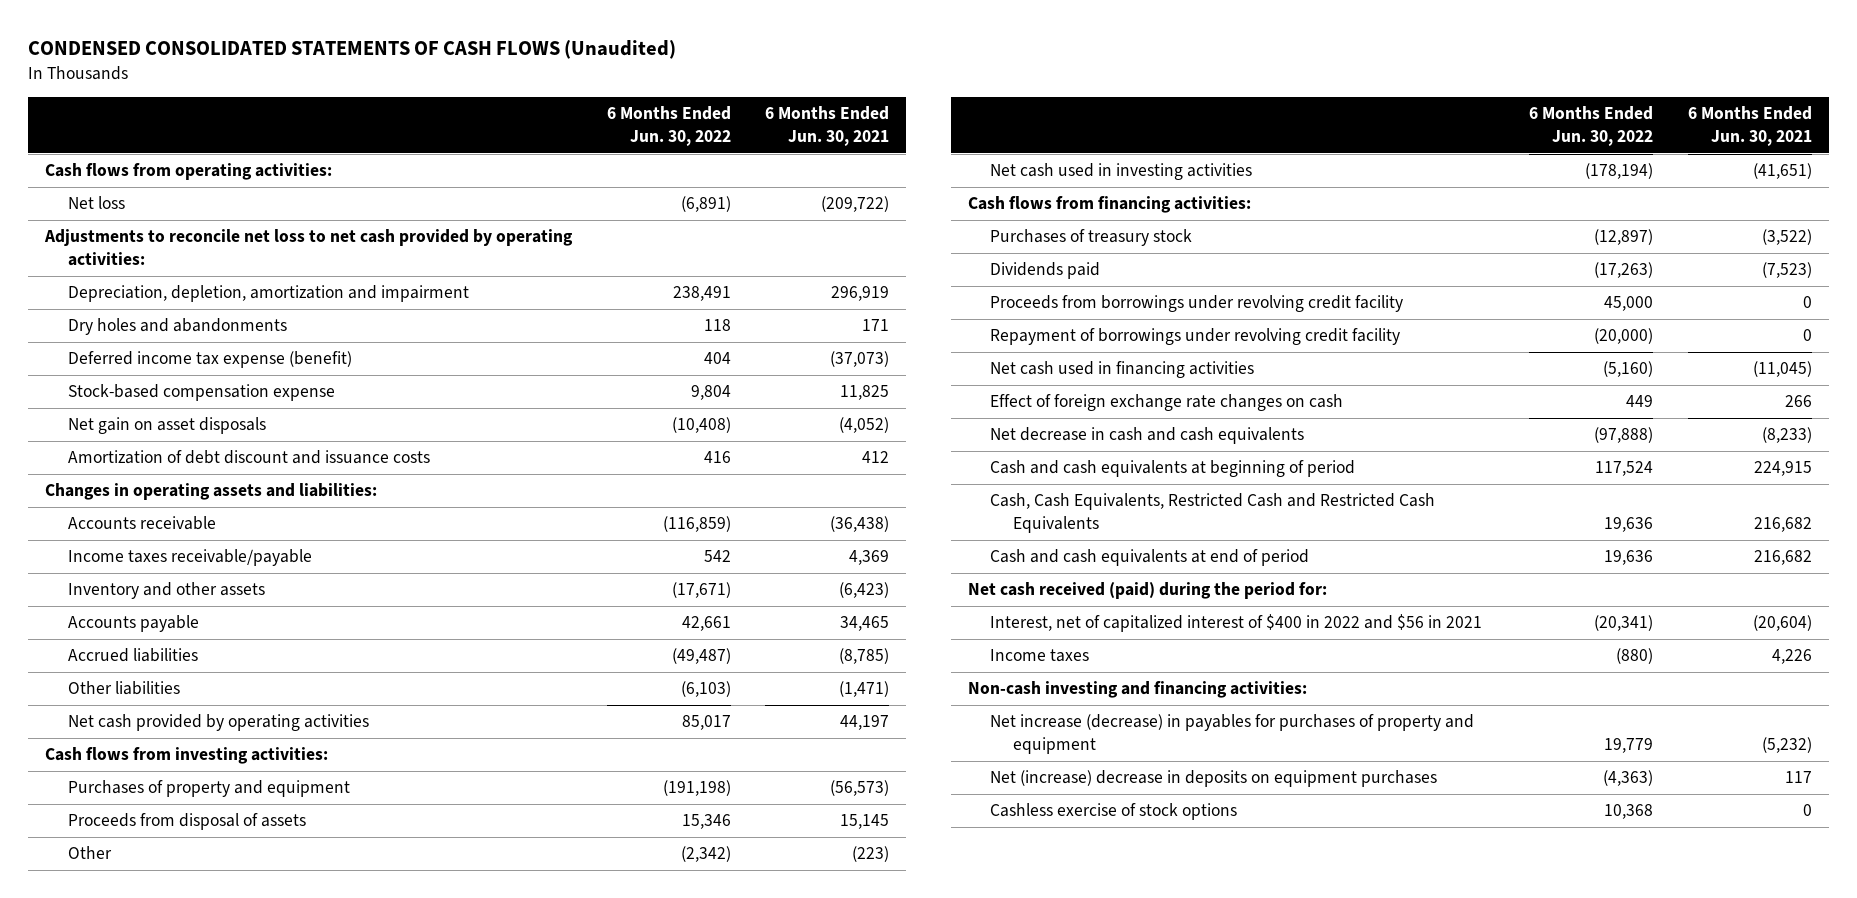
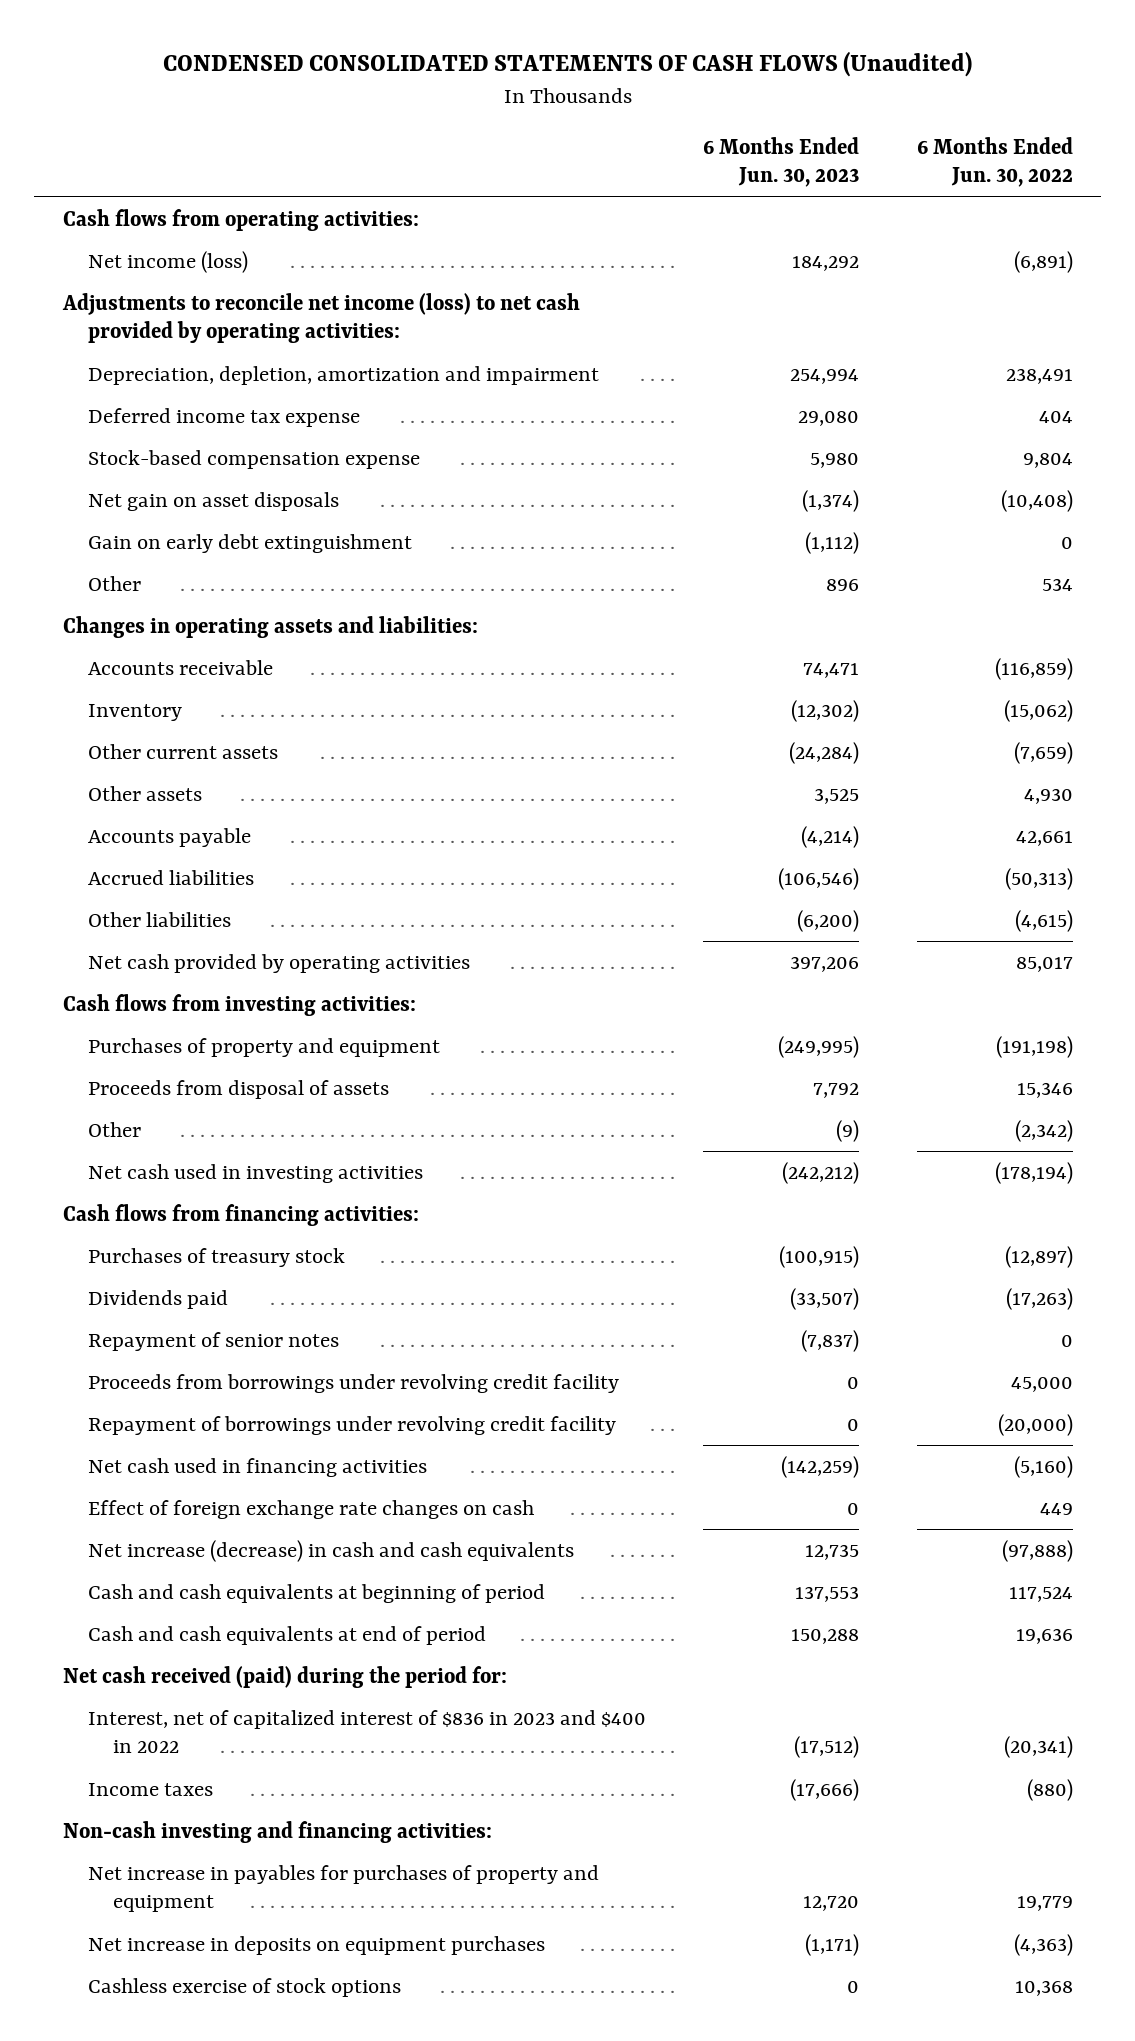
- | 6 Months Ended Jun. 30, 2022 | 6 Months Ended Jun. 30, 2021
+ | 6 Months Ended Jun. 30, 2023 | 6 Months Ended Jun. 30, 2022
- Net loss | (6,891) | (209,722)
- Adjustments to reconcile net loss to net cash provided by operating activities:
+ Net income (loss) | 184,292 | (6,891)
+ Adjustments to reconcile net income (loss) to net cash provided by operating activities:
- Dry holes and abandonments | 118 | 171
- Deferred income tax expense (benefit) | 404 | (37,073)
+ Deferred income tax expense | 29,080 | 404
- Amortization of debt discount and issuance costs | 416 | 412
+ Gain on early debt extinguishment | (1,112) | 0
+ Other | 896 | 534
- Income taxes receivable/payable | 542 | 4,369
- Inventory and other assets | (17,671) | (6,423)
+ Inventory | (12,302) | (15,062)
+ Other current assets | (24,284) | (7,659)
+ Other assets | 3,525 | 4,930
- Accrued liabilities | (49,487) | (8,785)
- Other liabilities | (6,103) | (1,471)
+ Accrued liabilities | (106,546) | (50,313)
+ Other liabilities | (6,200) | (4,615)
+ Repayment of senior notes | (7,837) | 0
- Net decrease in cash and cash equivalents | (97,888) | (8,233)
+ Net increase (decrease) in cash and cash equivalents | 12,735 | (97,888)
- Cash, Cash Equivalents, Restricted Cash and Restricted Cash Equivalents | 19,636 | 216,682
- Interest, net of capitalized interest of $400 in 2022 and $56 in 2021 | (20,341) | (20,604)
+ Interest, net of capitalized interest of $836 in 2023 and $400 in 2022 | (17,512) | (20,341)
- Net increase (decrease) in payables for purchases of property and equipment | 19,779 | (5,232)
- Net (increase) decrease in deposits on equipment purchases | (4,363) | 117
+ Net increase in payables for purchases of property and equipment | 12,720 | 19,779
+ Net increase in deposits on equipment purchases | (1,171) | (4,363)

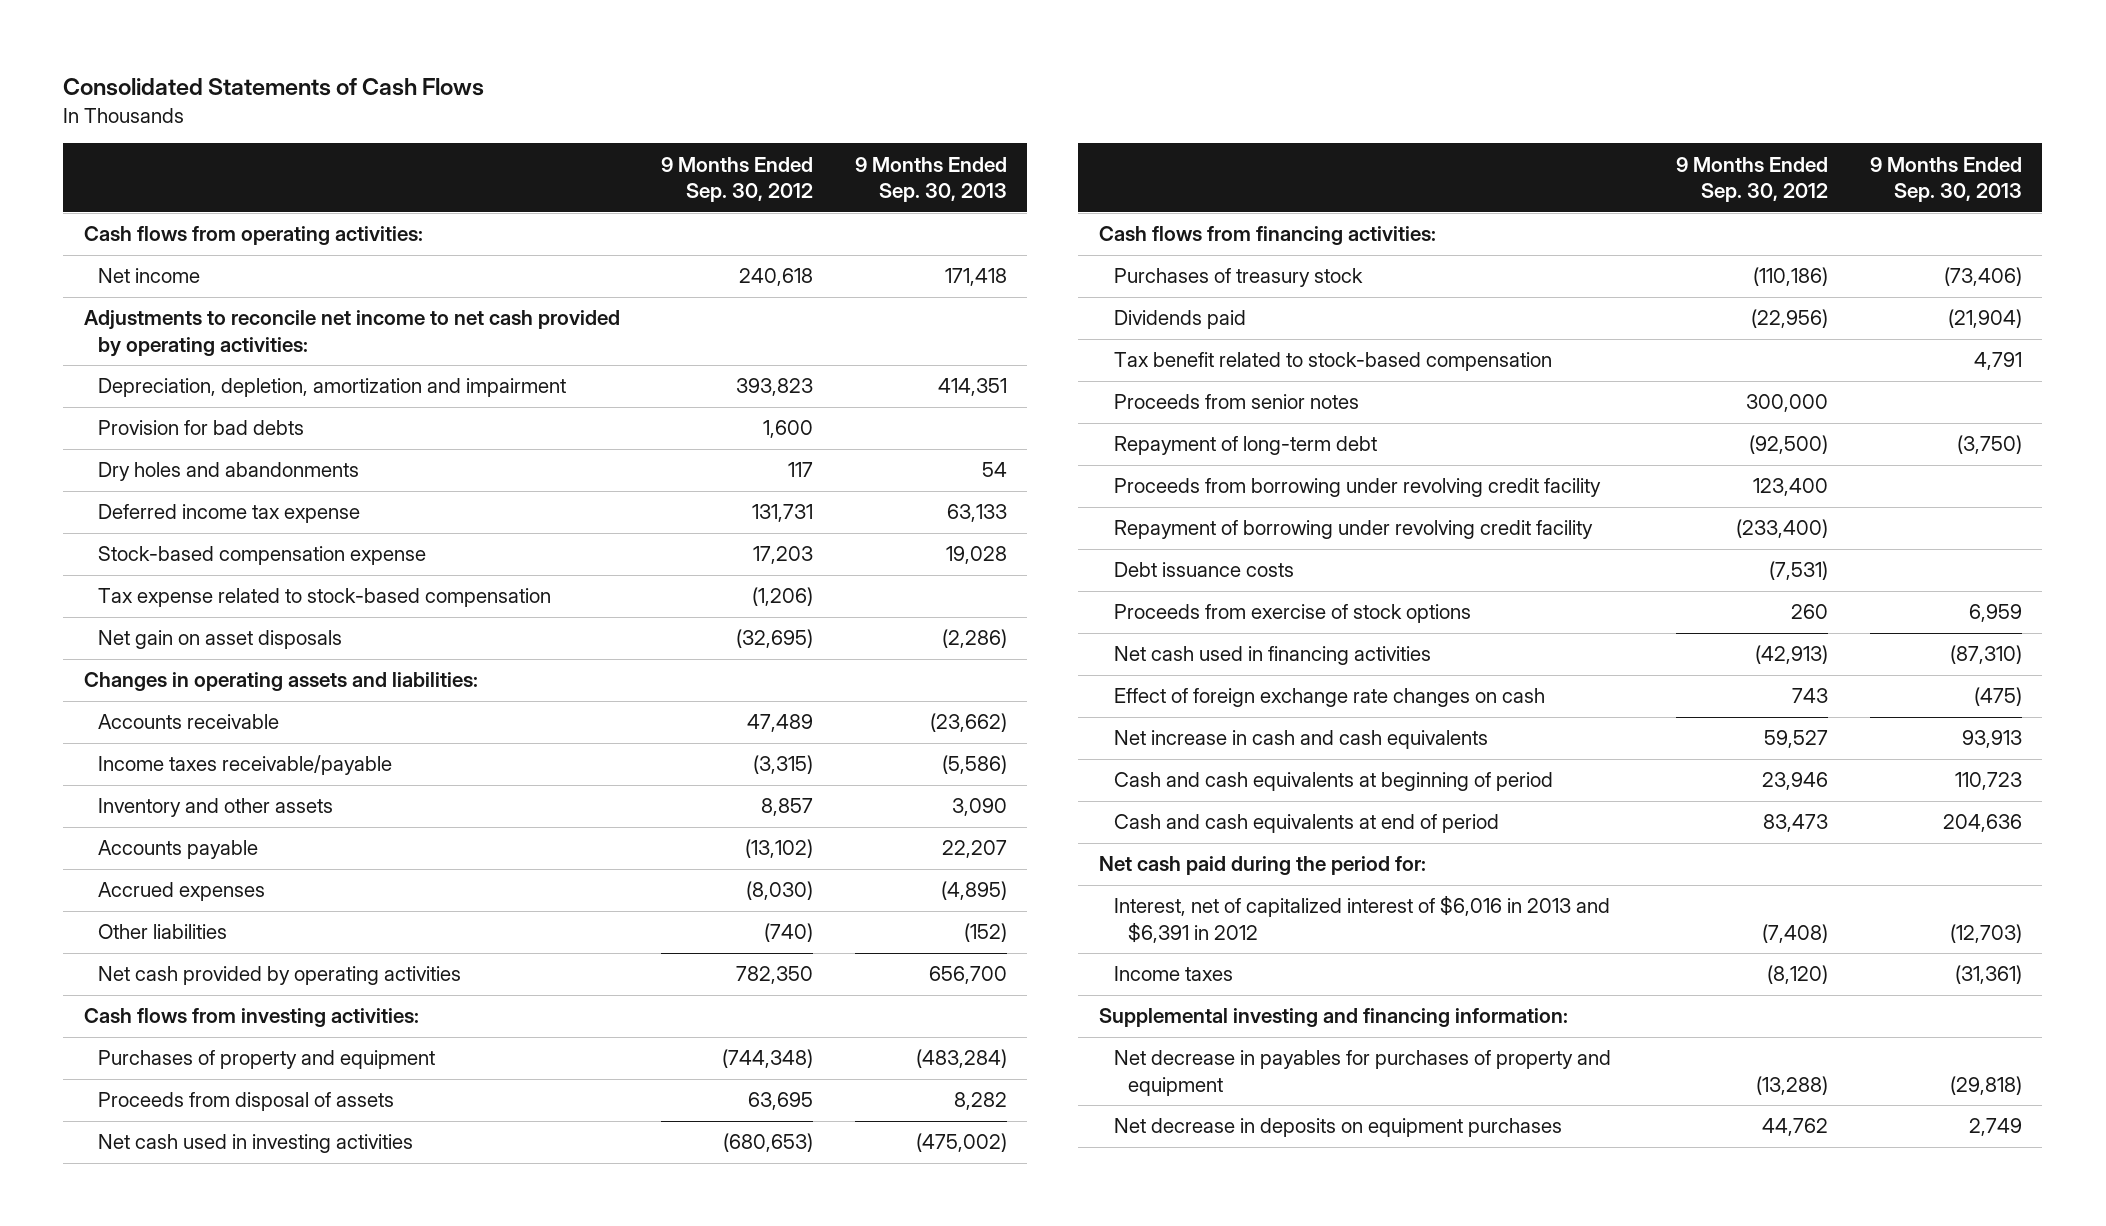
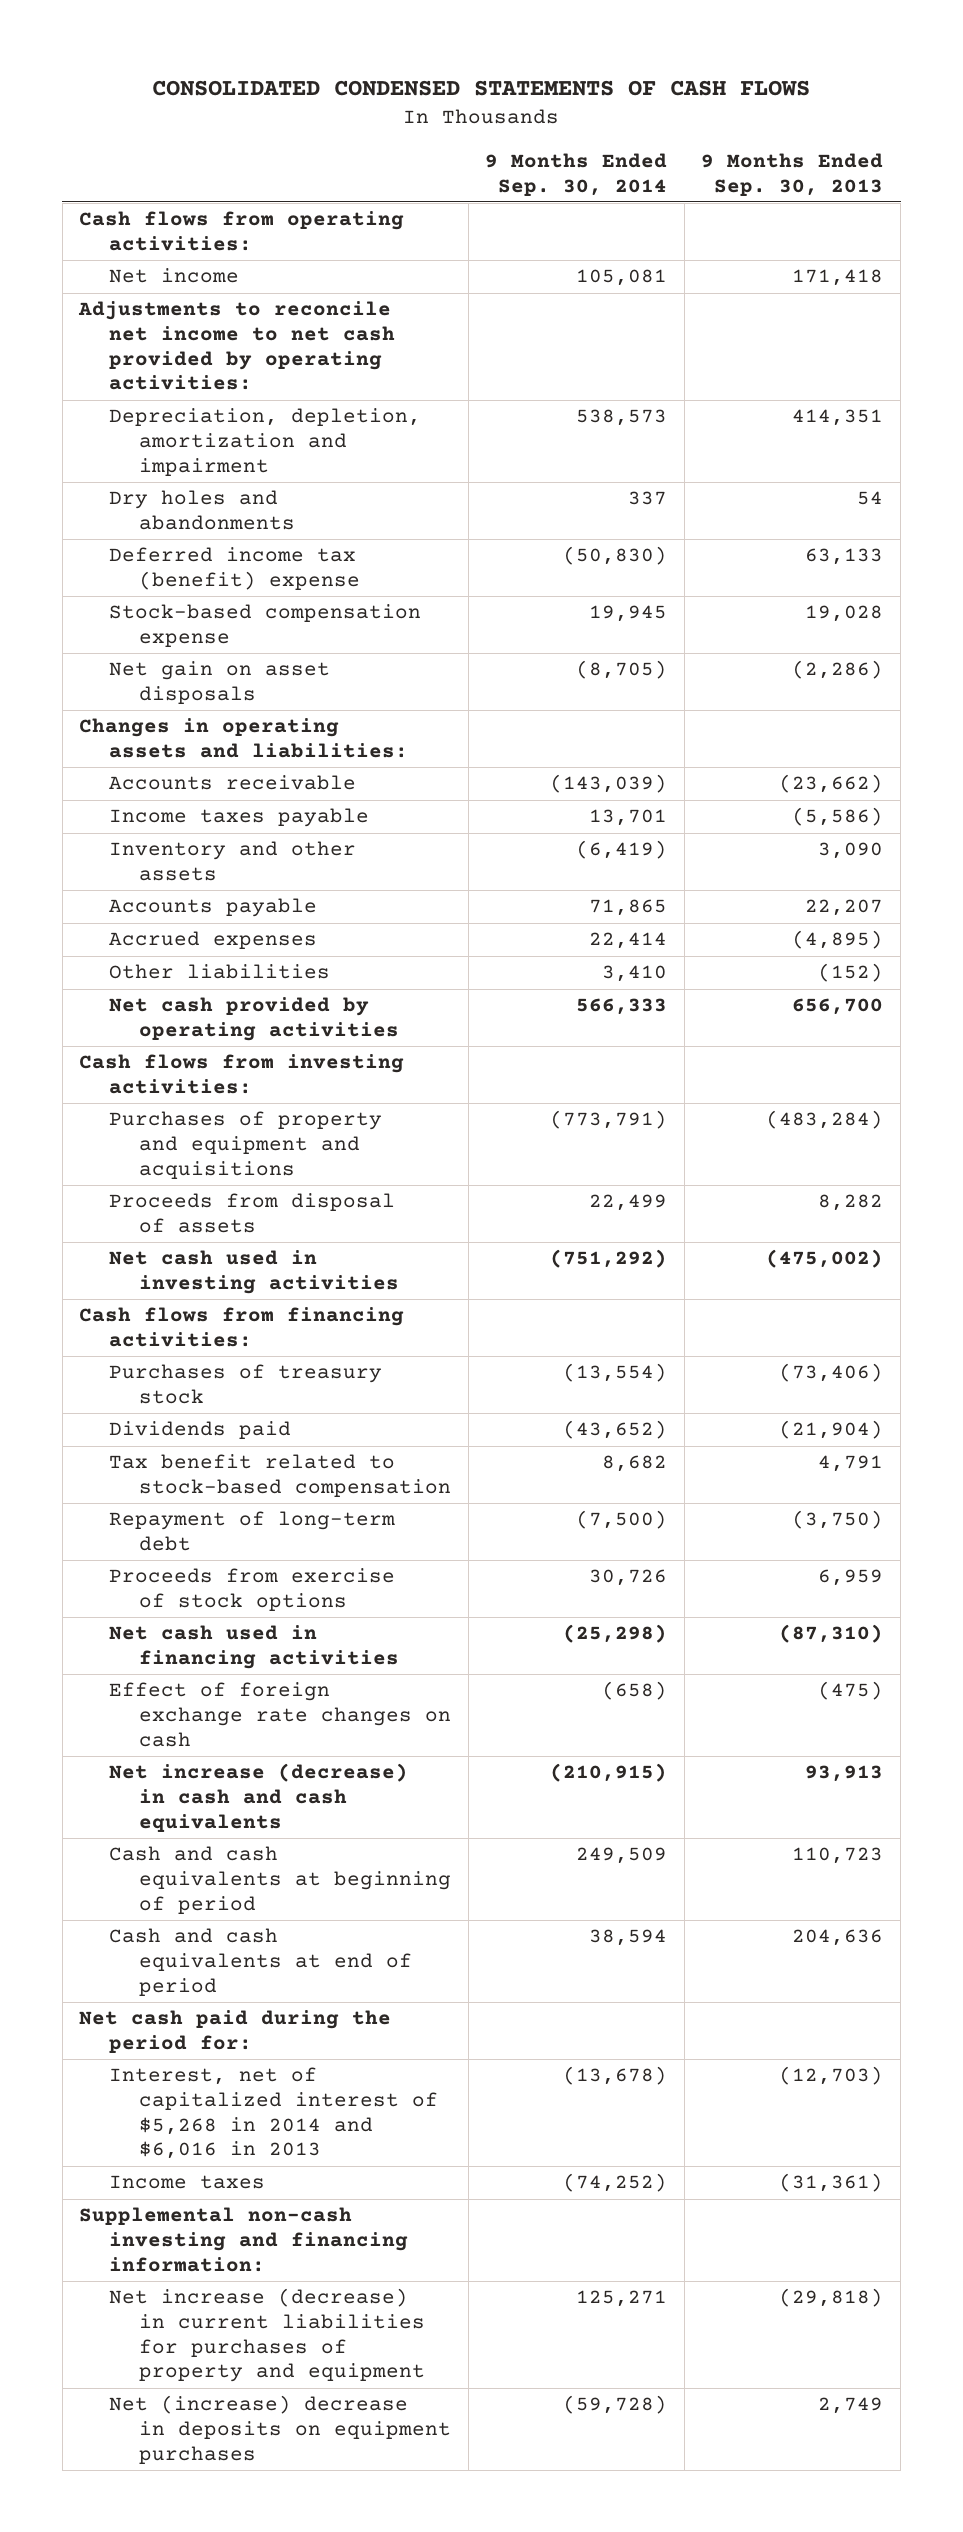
- Consolidated Statements of Cash Flows
+ CONSOLIDATED CONDENSED STATEMENTS OF CASH FLOWS
- | 9 Months Ended Sep. 30, 2012 | 9 Months Ended Sep. 30, 2013
+ | 9 Months Ended Sep. 30, 2014 | 9 Months Ended Sep. 30, 2013
- Provision for bad debts | 1,600 |
- Deferred income tax expense | 131,731 | 63,133
+ Deferred income tax (benefit) expense | (50,830) | 63,133
- Tax expense related to stock-based compensation | (1,206) |
- Income taxes receivable/payable | (3,315) | (5,586)
+ Income taxes payable | 13,701 | (5,586)
- Purchases of property and equipment | (744,348) | (483,284)
+ Purchases of property and equipment and acquisitions | (773,791) | (483,284)
- Proceeds from senior notes | 300,000 |
- Proceeds from borrowing under revolving credit facility | 123,400 |
- Repayment of borrowing under revolving credit facility | (233,400) |
- Debt issuance costs | (7,531) |
- Net increase in cash and cash equivalents | 59,527 | 93,913
+ Net increase (decrease) in cash and cash equivalents | (210,915) | 93,913
- Interest, net of capitalized interest of $6,016 in 2013 and $6,391 in 2012 | (7,408) | (12,703)
+ Interest, net of capitalized interest of $5,268 in 2014 and $6,016 in 2013 | (13,678) | (12,703)
- Supplemental investing and financing information:
- Net decrease in payables for purchases of property and equipment | (13,288) | (29,818)
- Net decrease in deposits on equipment purchases | 44,762 | 2,749
+ Supplemental non-cash investing and financing information:
+ Net increase (decrease) in current liabilities for purchases of property and equipment | 125,271 | (29,818)
+ Net (increase) decrease in deposits on equipment purchases | (59,728) | 2,749

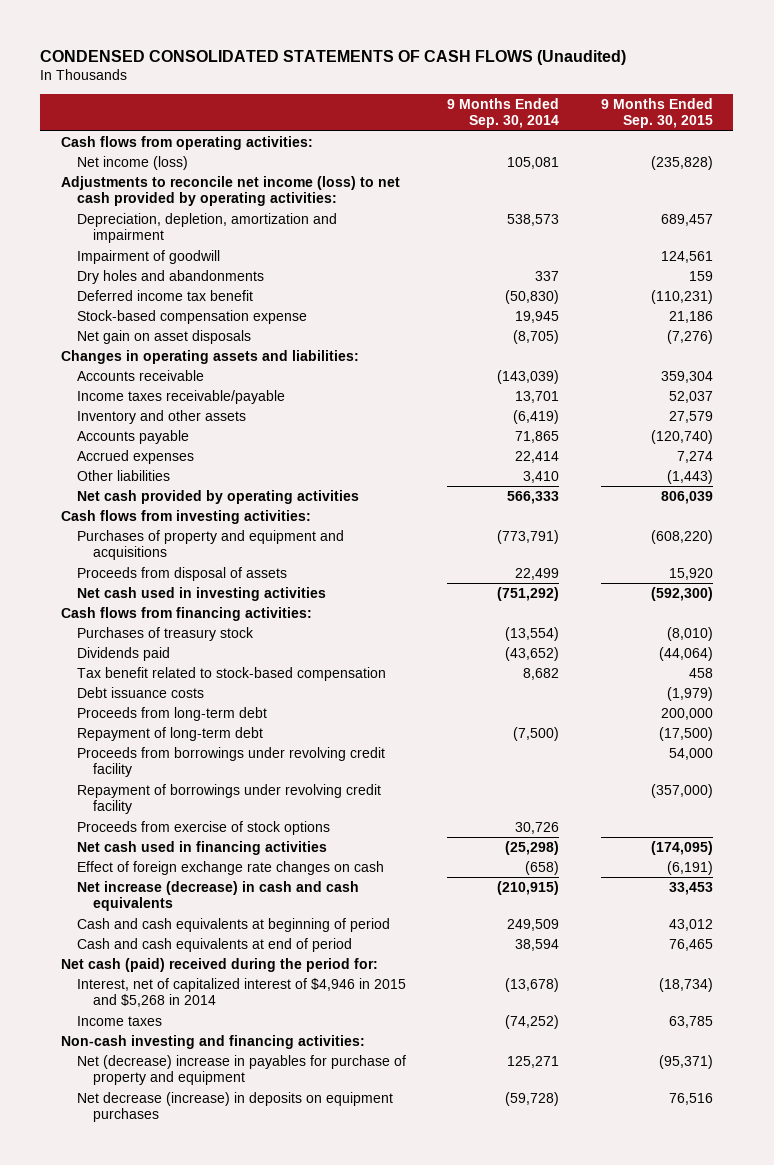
- CONSOLIDATED CONDENSED STATEMENTS OF CASH FLOWS
+ CONDENSED CONSOLIDATED STATEMENTS OF CASH FLOWS (Unaudited)
- | 9 Months Ended Sep. 30, 2014 | 9 Months Ended Sep. 30, 2013
+ | 9 Months Ended Sep. 30, 2014 | 9 Months Ended Sep. 30, 2015
- Net income | 105,081 | 171,418
- Adjustments to reconcile net income to net cash provided by operating activities:
+ Net income (loss) | 105,081 | (235,828)
+ Adjustments to reconcile net income (loss) to net cash provided by operating activities:
+ Impairment of goodwill | | 124,561
- Deferred income tax (benefit) expense | (50,830) | 63,133
+ Deferred income tax benefit | (50,830) | (110,231)
- Income taxes payable | 13,701 | (5,586)
+ Income taxes receivable/payable | 13,701 | 52,037
+ Debt issuance costs | | (1,979)
+ Proceeds from long-term debt | | 200,000
+ Proceeds from borrowings under revolving credit facility | | 54,000
+ Repayment of borrowings under revolving credit facility | | (357,000)
- Net cash paid during the period for:
- Interest, net of capitalized interest of $5,268 in 2014 and $6,016 in 2013 | (13,678) | (12,703)
+ Net cash (paid) received during the period for:
+ Interest, net of capitalized interest of $4,946 in 2015 and $5,268 in 2014 | (13,678) | (18,734)
- Supplemental non-cash investing and financing information:
- Net increase (decrease) in current liabilities for purchases of property and equipment | 125,271 | (29,818)
- Net (increase) decrease in deposits on equipment purchases | (59,728) | 2,749
+ Non-cash investing and financing activities:
+ Net (decrease) increase in payables for purchase of property and equipment | 125,271 | (95,371)
+ Net decrease (increase) in deposits on equipment purchases | (59,728) | 76,516

